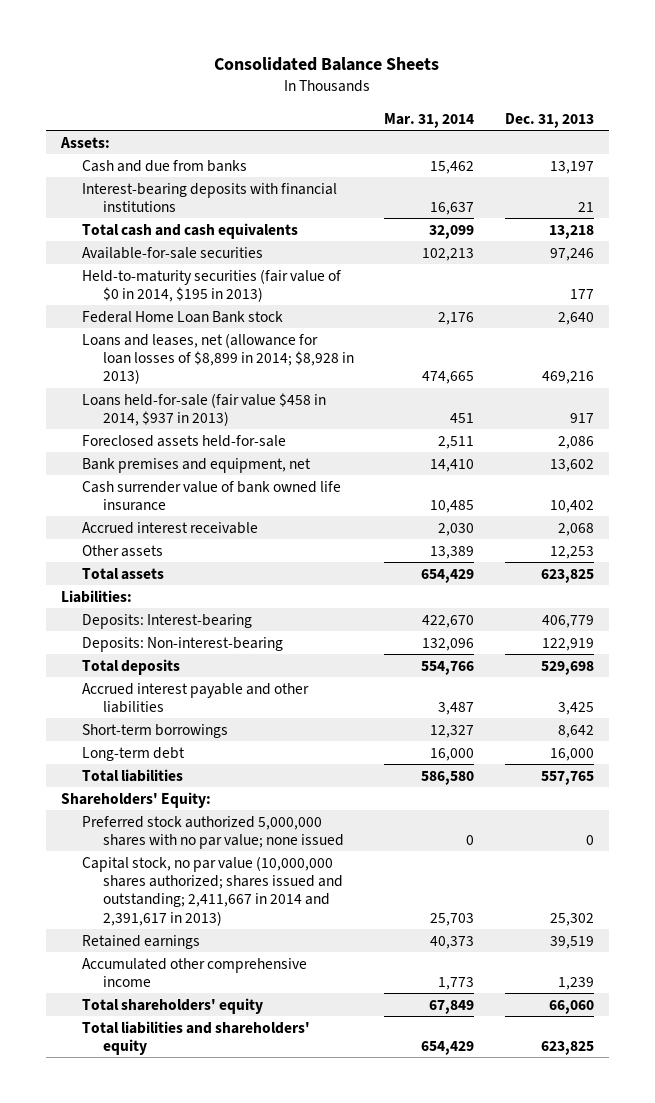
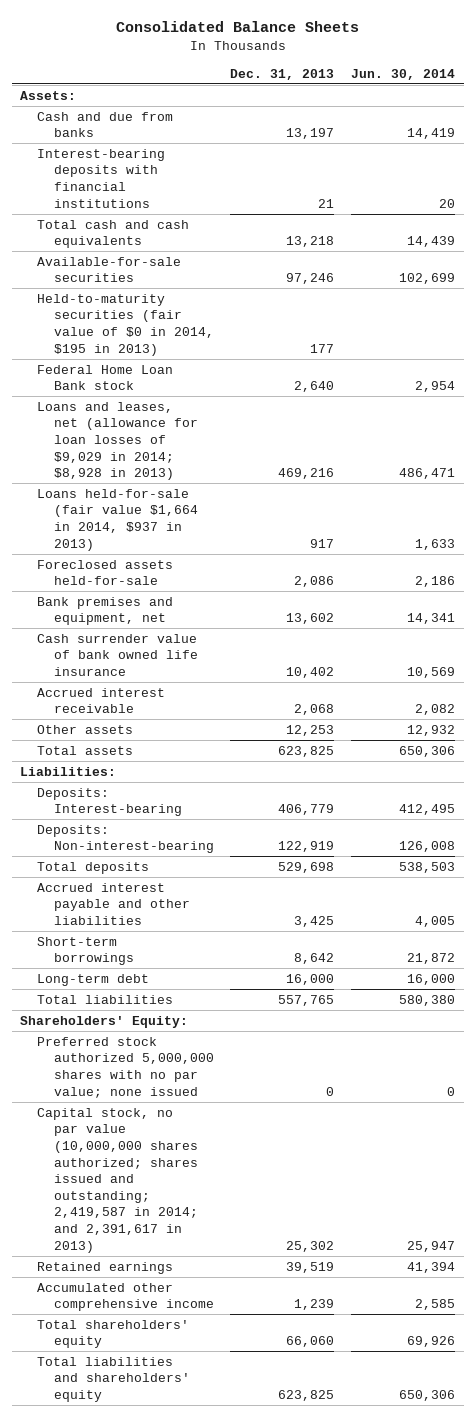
- | Mar. 31, 2014 | Dec. 31, 2013
+ | Dec. 31, 2013 | Jun. 30, 2014
- Loans and leases, net (allowance for loan losses of $8,899 in 2014; $8,928 in 2013) | 474,665 | 469,216
- Loans held-for-sale (fair value $458 in 2014, $937 in 2013) | 451 | 917
+ Loans and leases, net (allowance for loan losses of $9,029 in 2014; $8,928 in 2013) | 469,216 | 486,471
+ Loans held-for-sale (fair value $1,664 in 2014, $937 in 2013) | 917 | 1,633
- Capital stock, no par value (10,000,000 shares authorized; shares issued and outstanding; 2,411,667 in 2014 and 2,391,617 in 2013) | 25,703 | 25,302
+ Capital stock, no par value (10,000,000 shares authorized; shares issued and outstanding; 2,419,587 in 2014; and 2,391,617 in 2013) | 25,302 | 25,947

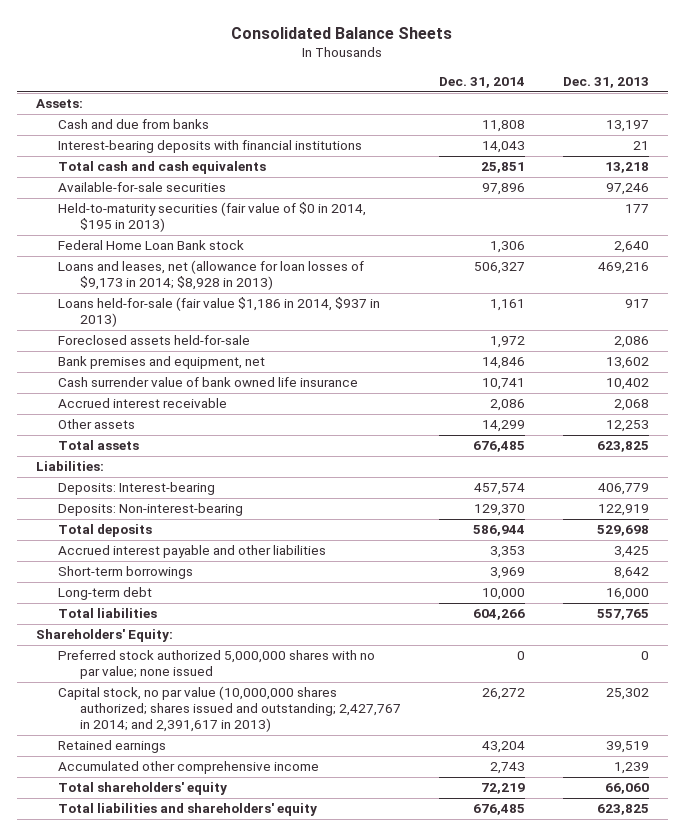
- | Dec. 31, 2013 | Jun. 30, 2014
+ | Dec. 31, 2014 | Dec. 31, 2013
- Loans and leases, net (allowance for loan losses of $9,029 in 2014; $8,928 in 2013) | 469,216 | 486,471
- Loans held-for-sale (fair value $1,664 in 2014, $937 in 2013) | 917 | 1,633
+ Loans and leases, net (allowance for loan losses of $9,173 in 2014; $8,928 in 2013) | 506,327 | 469,216
+ Loans held-for-sale (fair value $1,186 in 2014, $937 in 2013) | 1,161 | 917
- Capital stock, no par value (10,000,000 shares authorized; shares issued and outstanding; 2,419,587 in 2014; and 2,391,617 in 2013) | 25,302 | 25,947
+ Capital stock, no par value (10,000,000 shares authorized; shares issued and outstanding; 2,427,767 in 2014; and 2,391,617 in 2013) | 26,272 | 25,302

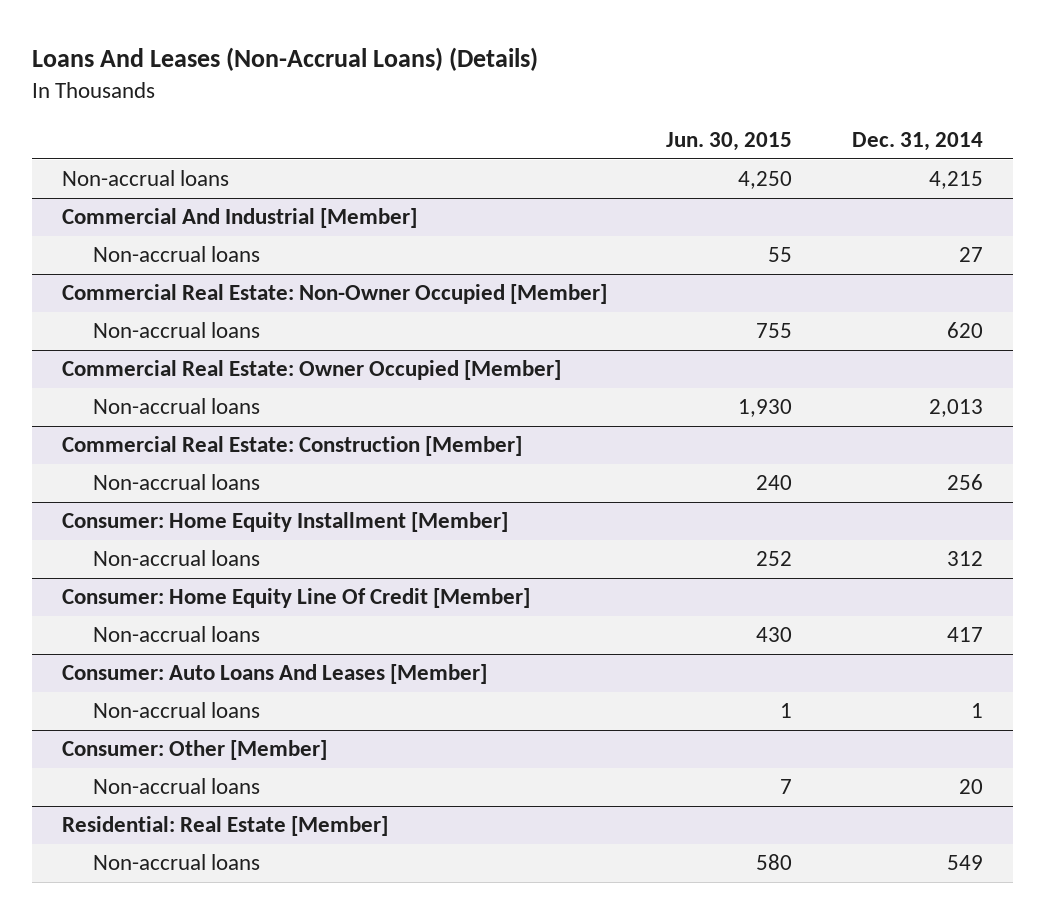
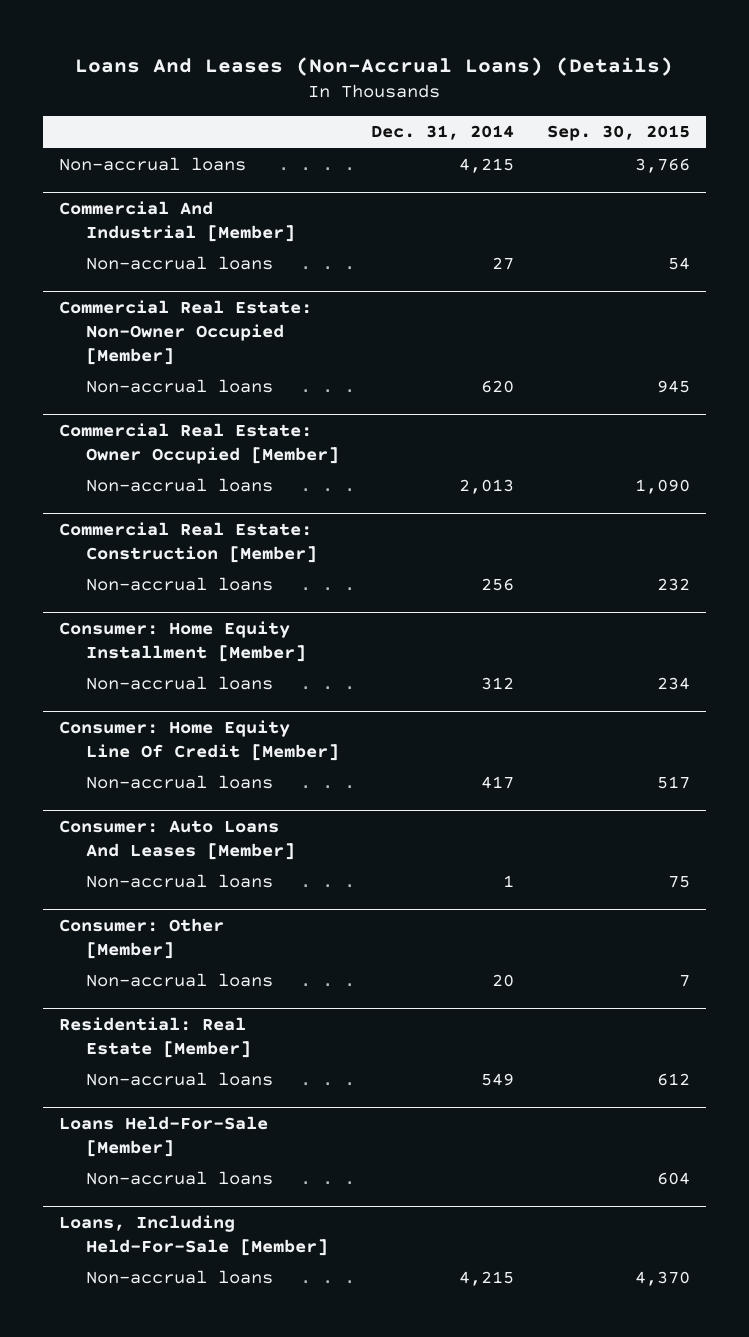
- | Jun. 30, 2015 | Dec. 31, 2014
+ | Dec. 31, 2014 | Sep. 30, 2015
+ Loans Held-For-Sale [Member]
+ Non-accrual loans | | 604
+ Loans, Including Held-For-Sale [Member]
+ Non-accrual loans | 4,215 | 4,370

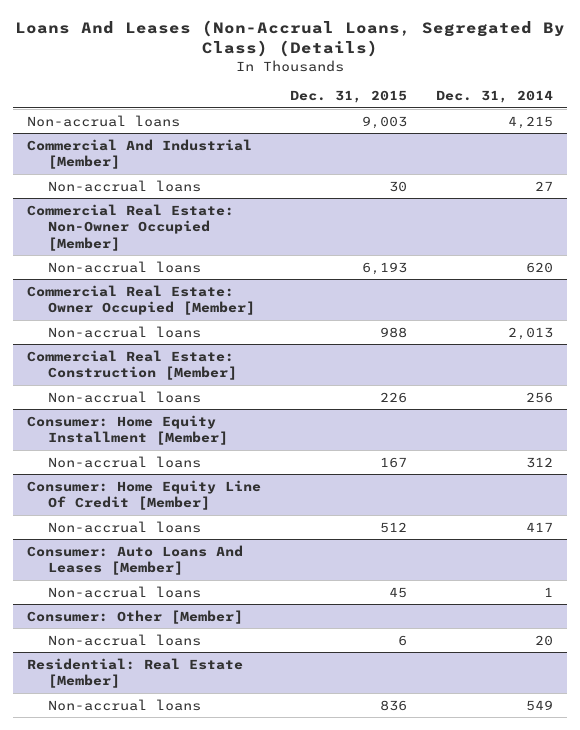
- Loans And Leases (Non-Accrual Loans) (Details)
+ Loans And Leases (Non-Accrual Loans, Segregated By Class) (Details)
- | Dec. 31, 2014 | Sep. 30, 2015
+ | Dec. 31, 2015 | Dec. 31, 2014
- Loans Held-For-Sale [Member]
- Non-accrual loans | | 604
- Loans, Including Held-For-Sale [Member]
- Non-accrual loans | 4,215 | 4,370

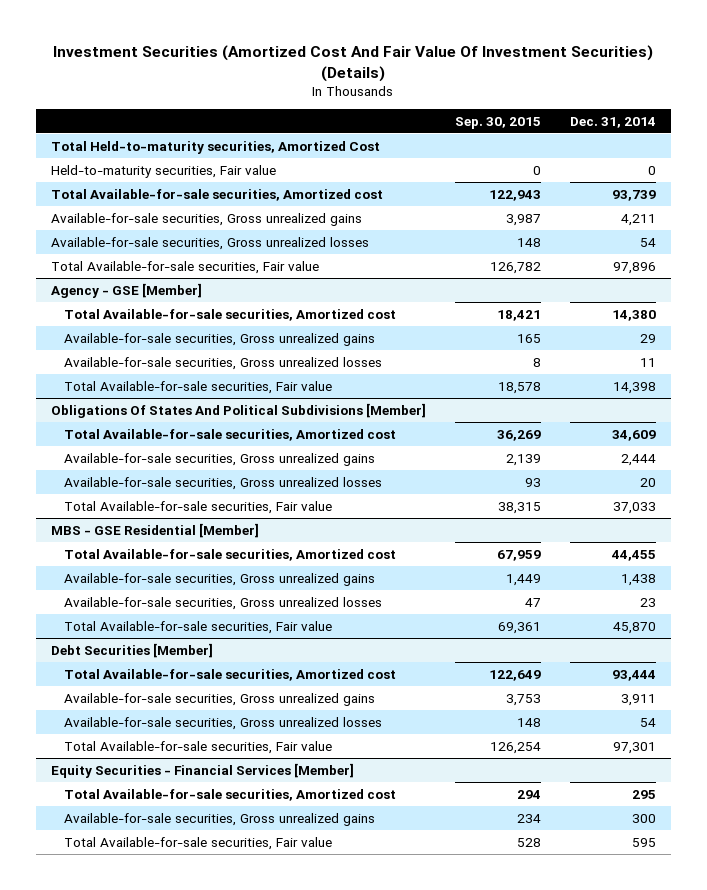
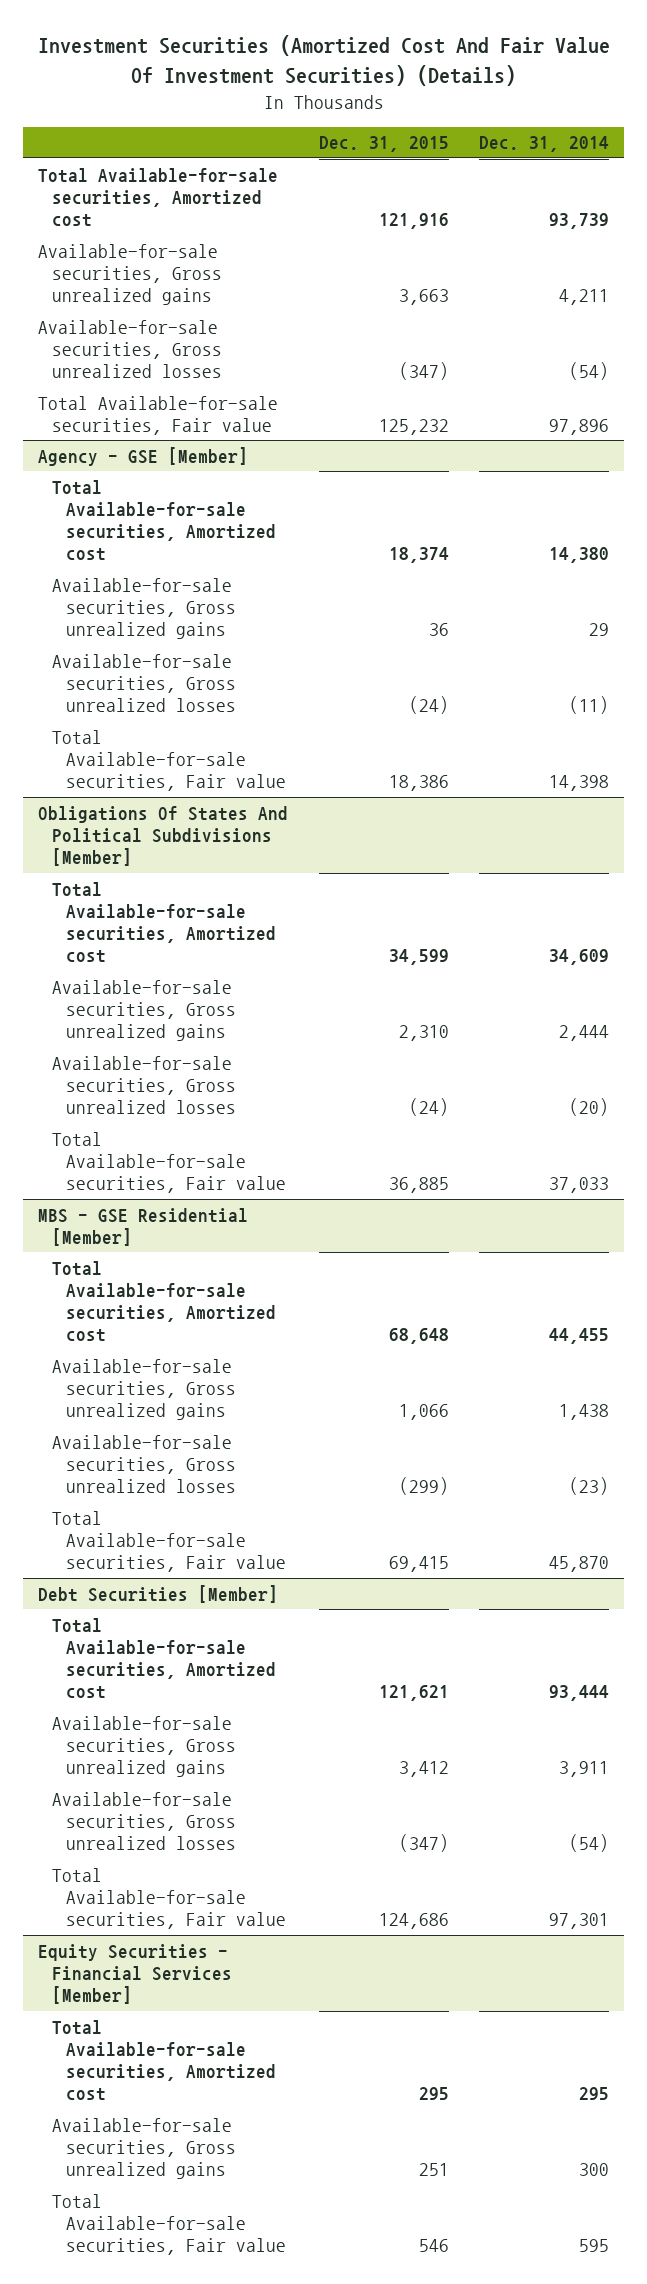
- | Sep. 30, 2015 | Dec. 31, 2014
+ | Dec. 31, 2015 | Dec. 31, 2014
- Total Held-to-maturity securities, Amortized Cost
- Held-to-maturity securities, Fair value | 0 | 0
- Available-for-sale securities, Gross unrealized losses | 148 | 54
+ Available-for-sale securities, Gross unrealized losses | (347) | (54)
@ Agency - GSE [Member]
- Available-for-sale securities, Gross unrealized losses | 8 | 11
+ Available-for-sale securities, Gross unrealized losses | (24) | (11)
@ Obligations Of States And Political Subdivisions [Member]
- Available-for-sale securities, Gross unrealized losses | 93 | 20
+ Available-for-sale securities, Gross unrealized losses | (24) | (20)
@ MBS - GSE Residential [Member]
- Available-for-sale securities, Gross unrealized losses | 47 | 23
+ Available-for-sale securities, Gross unrealized losses | (299) | (23)
@ Debt Securities [Member]
- Available-for-sale securities, Gross unrealized losses | 148 | 54
+ Available-for-sale securities, Gross unrealized losses | (347) | (54)

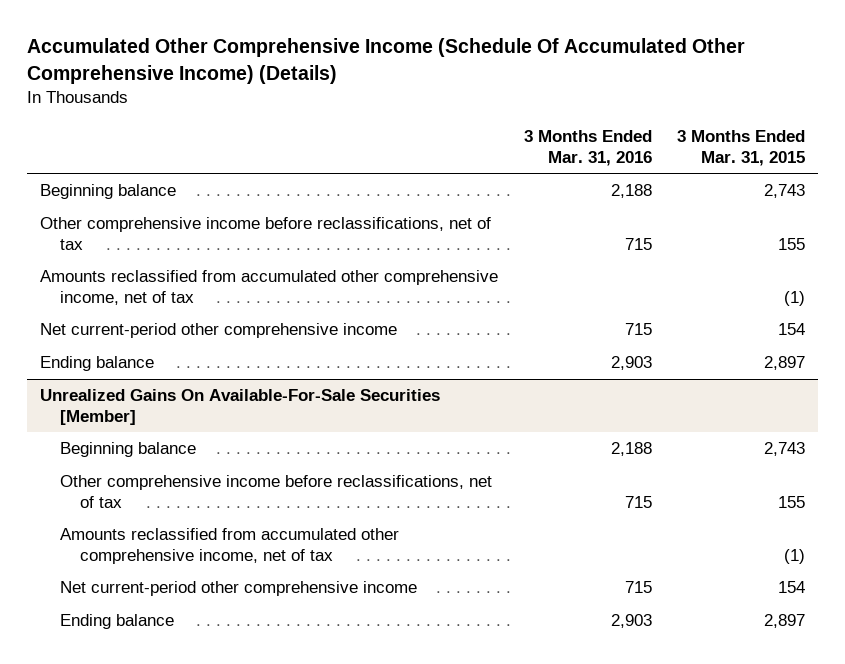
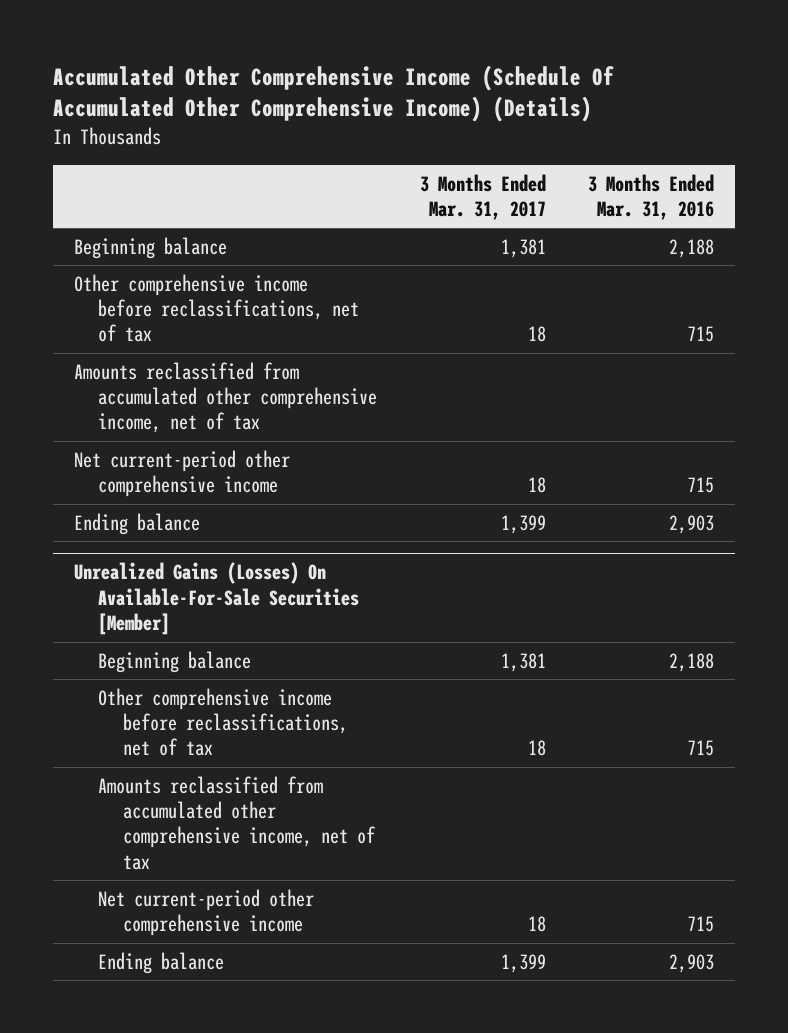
- | 3 Months Ended Mar. 31, 2016 | 3 Months Ended Mar. 31, 2015
+ | 3 Months Ended Mar. 31, 2017 | 3 Months Ended Mar. 31, 2016
- Unrealized Gains On Available-For-Sale Securities [Member]
+ Unrealized Gains (Losses) On Available-For-Sale Securities [Member]

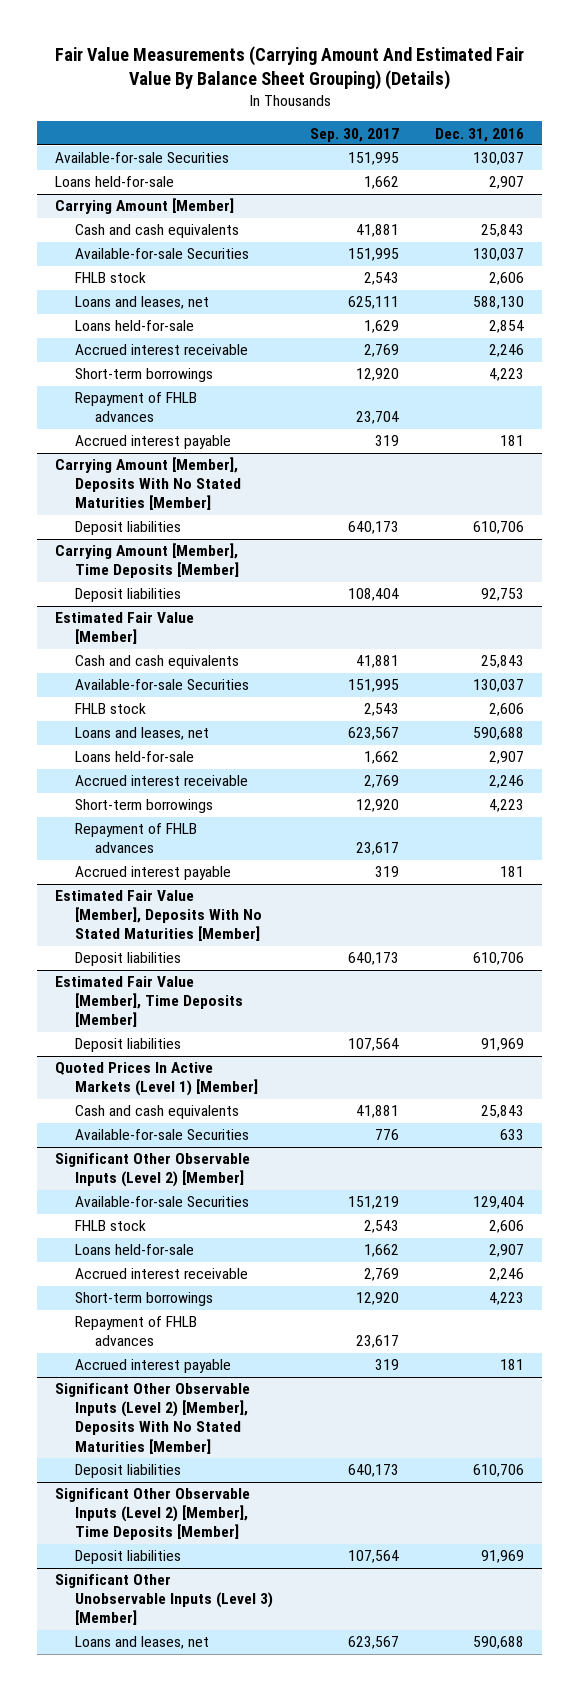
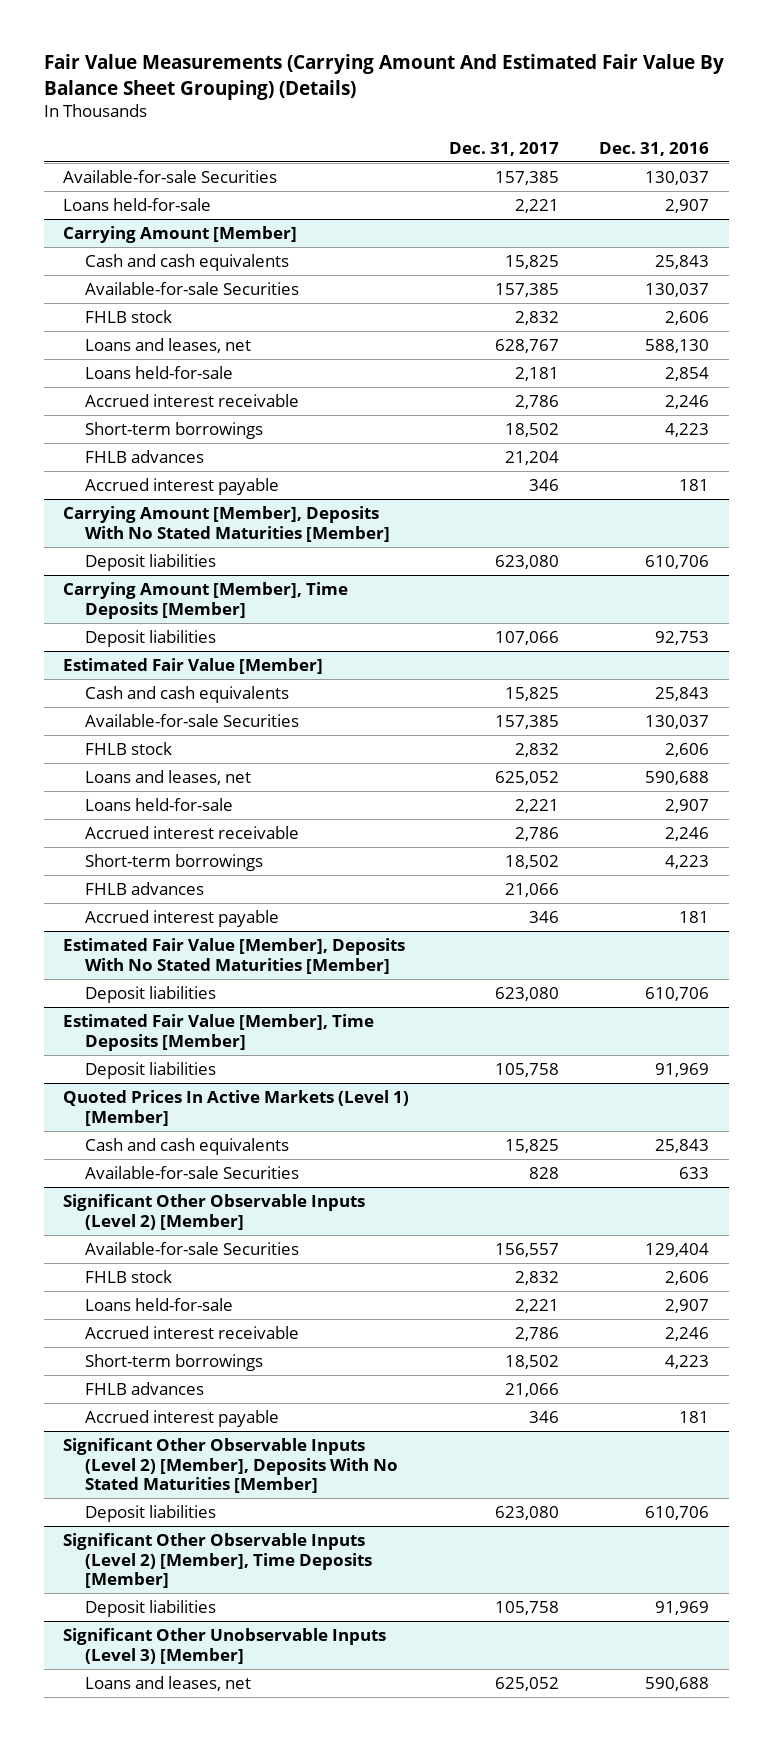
- | Sep. 30, 2017 | Dec. 31, 2016
+ | Dec. 31, 2017 | Dec. 31, 2016
@ Carrying Amount [Member]
- Repayment of FHLB advances | 23,704 |
+ FHLB advances | 21,204 |
@ Estimated Fair Value [Member]
- Repayment of FHLB advances | 23,617 |
+ FHLB advances | 21,066 |
@ Significant Other Observable Inputs (Level 2) [Member]
- Repayment of FHLB advances | 23,617 |
+ FHLB advances | 21,066 |

